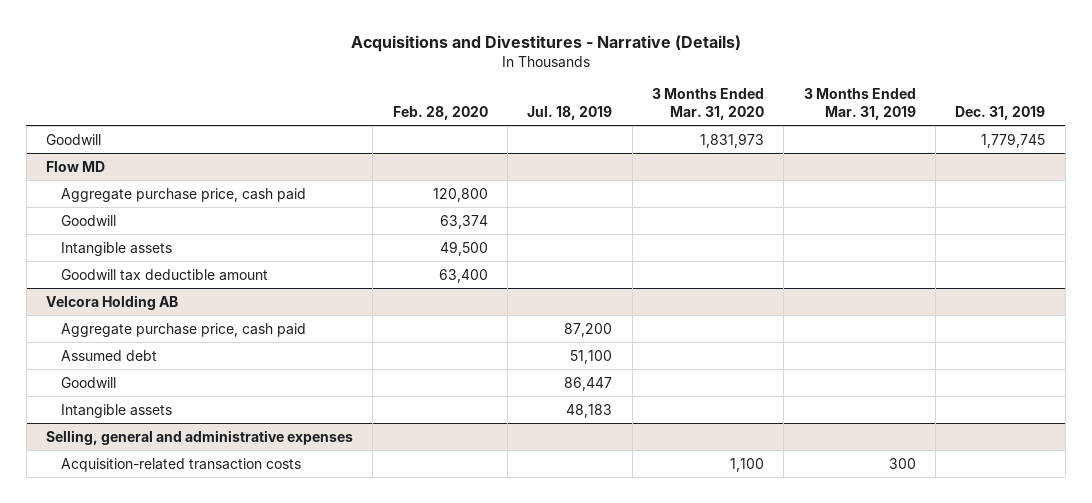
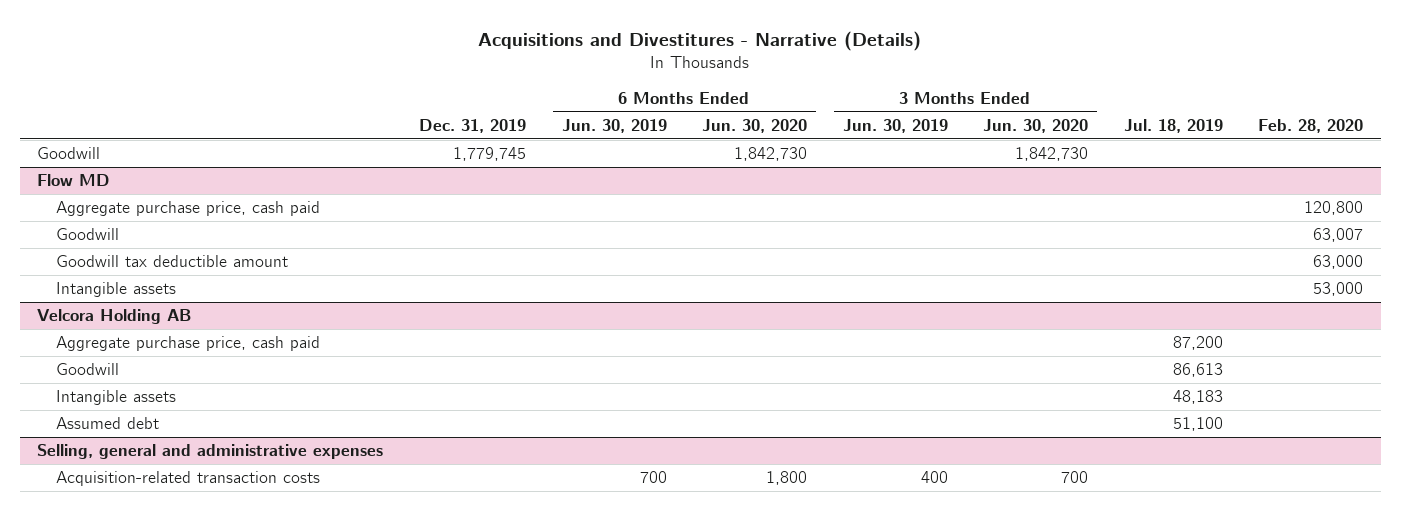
- | Feb. 28, 2020 | Jul. 18, 2019 | 3 Months Ended Mar. 31, 2020 | 3 Months Ended Mar. 31, 2019 | Dec. 31, 2019
+ | Dec. 31, 2019 | 6 Months Ended Jun. 30, 2019 | 6 Months Ended Jun. 30, 2020 | 3 Months Ended Jun. 30, 2019 | 3 Months Ended Jun. 30, 2020 | Jul. 18, 2019 | Feb. 28, 2020
@ Flow MD
- Goodwill | 63,374 | | | |
- Intangible assets | 49,500 | | | |
- Goodwill tax deductible amount | 63,400 | | | |
+ Goodwill | | | | | | | 63,007
+ Goodwill tax deductible amount | | | | | | | 63,000
+ Intangible assets | | | | | | | 53,000
@ Velcora Holding AB
- Goodwill | | 86,447 | | |
+ Goodwill | | | | | | 86,613 |
moved down: Assumed debt | | | | | | 51,100 |

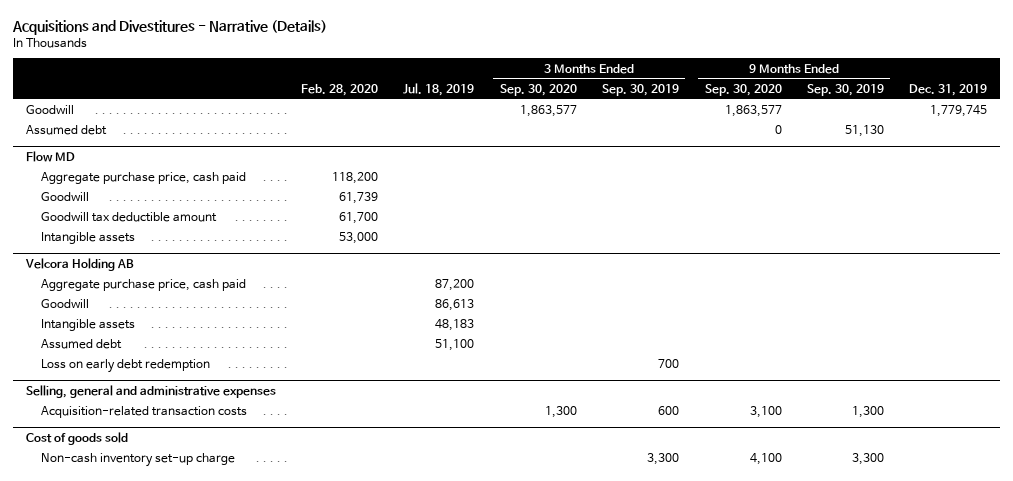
- | Dec. 31, 2019 | 6 Months Ended Jun. 30, 2019 | 6 Months Ended Jun. 30, 2020 | 3 Months Ended Jun. 30, 2019 | 3 Months Ended Jun. 30, 2020 | Jul. 18, 2019 | Feb. 28, 2020
+ | Feb. 28, 2020 | Jul. 18, 2019 | 3 Months Ended Sep. 30, 2020 | 3 Months Ended Sep. 30, 2019 | 9 Months Ended Sep. 30, 2020 | 9 Months Ended Sep. 30, 2019 | Dec. 31, 2019
+ Assumed debt | | | | | 0 | 51,130 |
@ Flow MD
- Aggregate purchase price, cash paid | | | | | | | 120,800
- Goodwill | | | | | | | 63,007
- Goodwill tax deductible amount | | | | | | | 63,000
+ Aggregate purchase price, cash paid | 118,200 | | | | | |
+ Goodwill | 61,739 | | | | | |
+ Goodwill tax deductible amount | 61,700 | | | | | |
@ Velcora Holding AB
+ Loss on early debt redemption | | | | 700 | | |
+ Cost of goods sold
+ Non-cash inventory set-up charge | | | | 3,300 | 4,100 | 3,300 |

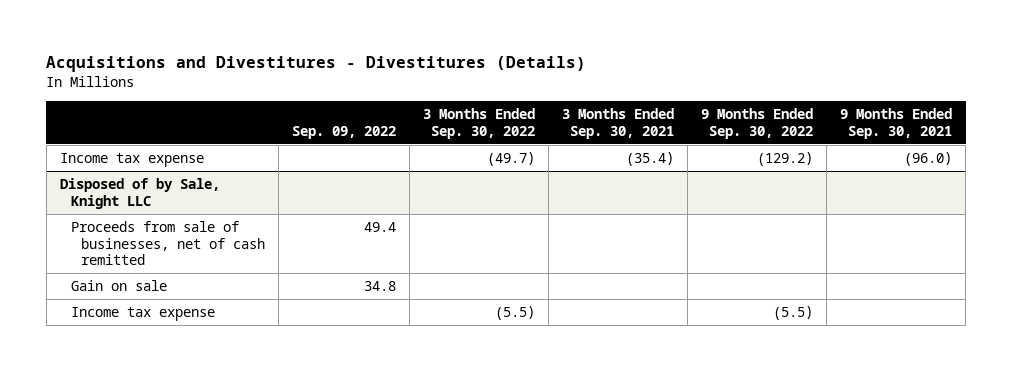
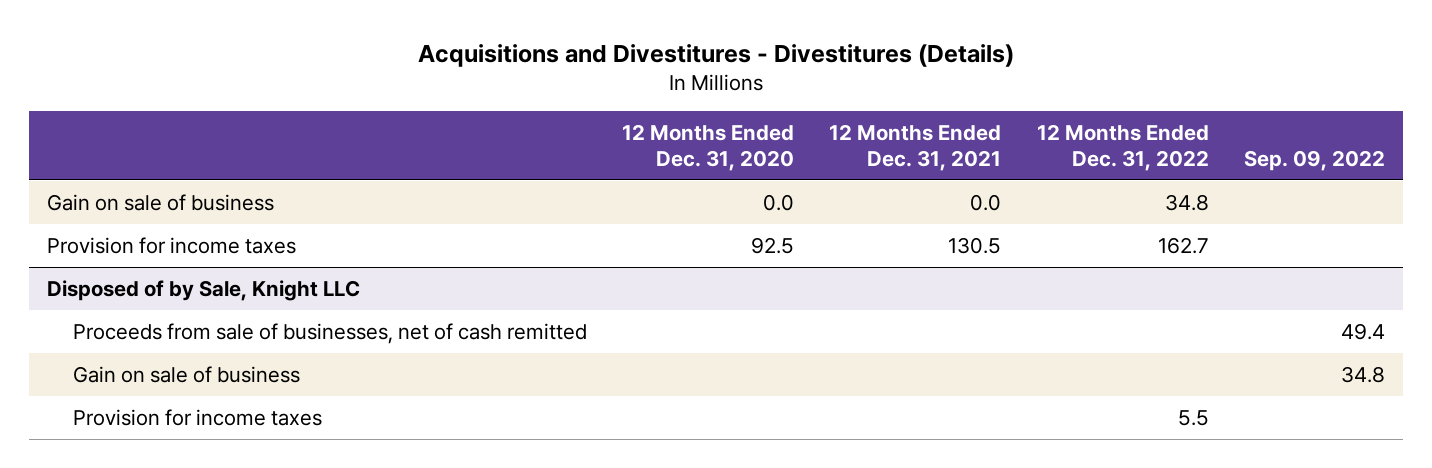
- | Sep. 09, 2022 | 3 Months Ended Sep. 30, 2022 | 3 Months Ended Sep. 30, 2021 | 9 Months Ended Sep. 30, 2022 | 9 Months Ended Sep. 30, 2021
+ | 12 Months Ended Dec. 31, 2020 | 12 Months Ended Dec. 31, 2021 | 12 Months Ended Dec. 31, 2022 | Sep. 09, 2022
- Income tax expense | | (49.7) | (35.4) | (129.2) | (96.0)
+ Gain on sale of business | 0.0 | 0.0 | 34.8 |
+ Provision for income taxes | 92.5 | 130.5 | 162.7 |
@ Disposed of by Sale, Knight LLC
- Gain on sale | 34.8 | | | |
- Income tax expense | | (5.5) | | (5.5) |
+ Gain on sale of business | | | | 34.8
+ Provision for income taxes | | | 5.5 |

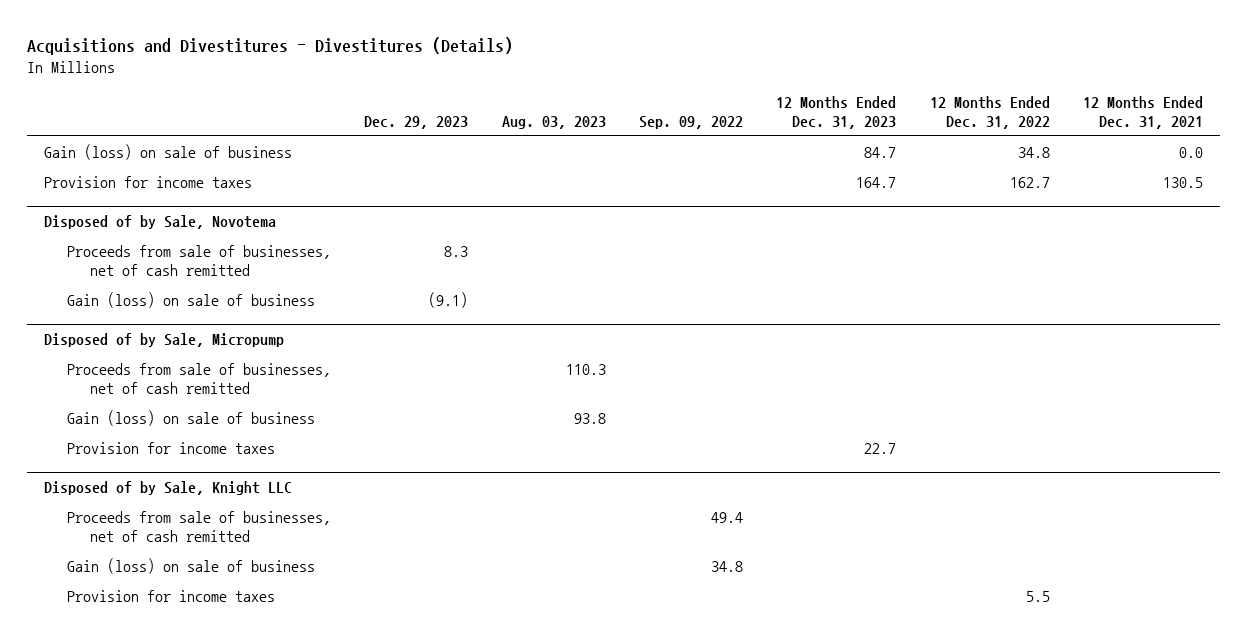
- | 12 Months Ended Dec. 31, 2020 | 12 Months Ended Dec. 31, 2021 | 12 Months Ended Dec. 31, 2022 | Sep. 09, 2022
+ | Dec. 29, 2023 | Aug. 03, 2023 | Sep. 09, 2022 | 12 Months Ended Dec. 31, 2023 | 12 Months Ended Dec. 31, 2022 | 12 Months Ended Dec. 31, 2021
- Gain on sale of business | 0.0 | 0.0 | 34.8 |
+ Gain (loss) on sale of business | | | | 84.7 | 34.8 | 0.0
+ Disposed of by Sale, Novotema
+ Proceeds from sale of businesses, net of cash remitted | 8.3 | | | | |
+ Gain (loss) on sale of business | (9.1) | | | | |
+ Disposed of by Sale, Micropump
+ Proceeds from sale of businesses, net of cash remitted | | 110.3 | | | |
+ Gain (loss) on sale of business | | 93.8 | | | |
+ Provision for income taxes | | | | 22.7 | |
@ Disposed of by Sale, Knight LLC
- Gain on sale of business | | | | 34.8
+ Gain (loss) on sale of business | | | 34.8 | | |

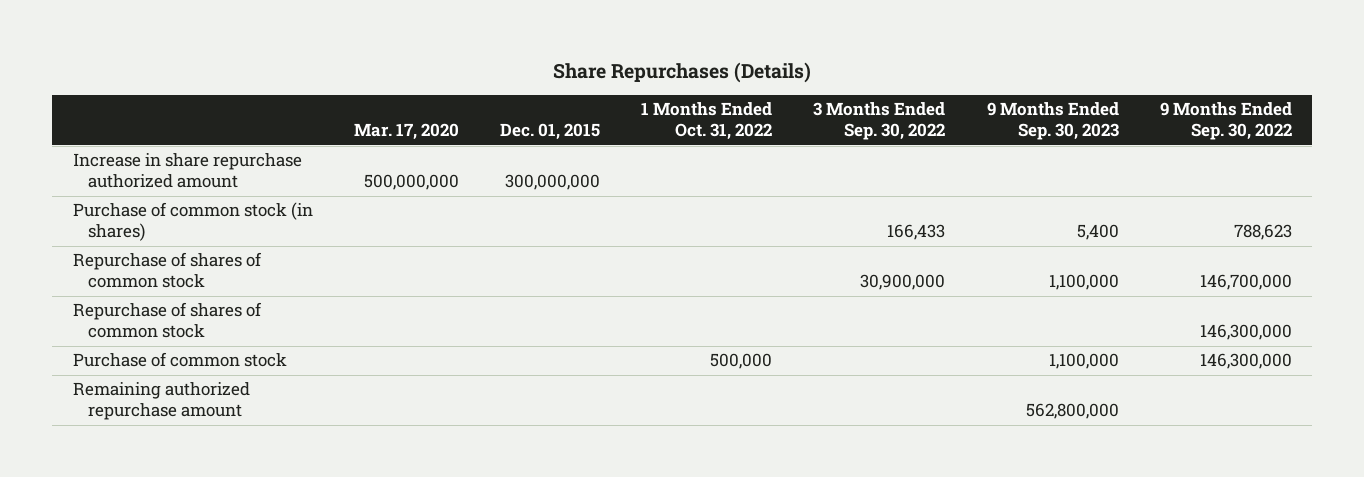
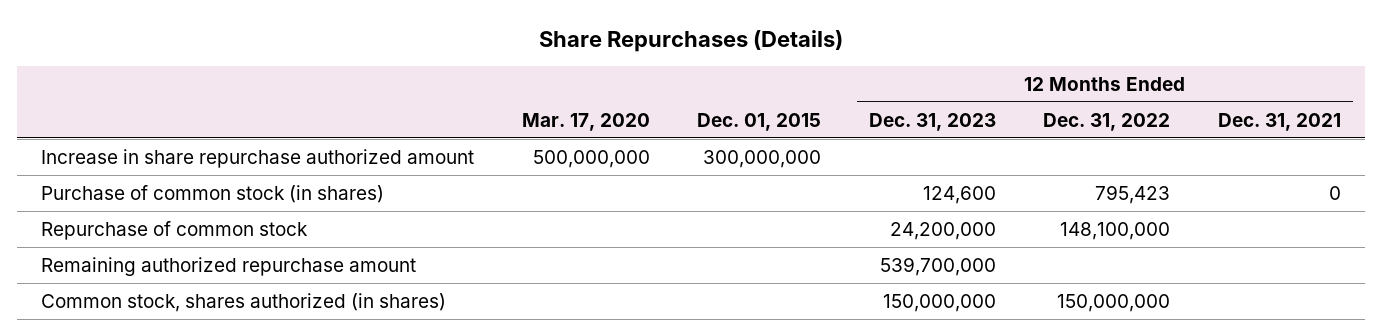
- | Mar. 17, 2020 | Dec. 01, 2015 | 1 Months Ended Oct. 31, 2022 | 3 Months Ended Sep. 30, 2022 | 9 Months Ended Sep. 30, 2023 | 9 Months Ended Sep. 30, 2022
+ | Mar. 17, 2020 | Dec. 01, 2015 | 12 Months Ended Dec. 31, 2023 | 12 Months Ended Dec. 31, 2022 | 12 Months Ended Dec. 31, 2021
- Repurchase of shares of common stock | | | | 30,900,000 | 1,100,000 | 146,700,000
- Repurchase of shares of common stock | | | | | | 146,300,000
- Purchase of common stock | | | 500,000 | | 1,100,000 | 146,300,000
+ Repurchase of common stock | | | 24,200,000 | 148,100,000 |
+ Common stock, shares authorized (in shares) | | | 150,000,000 | 150,000,000 |

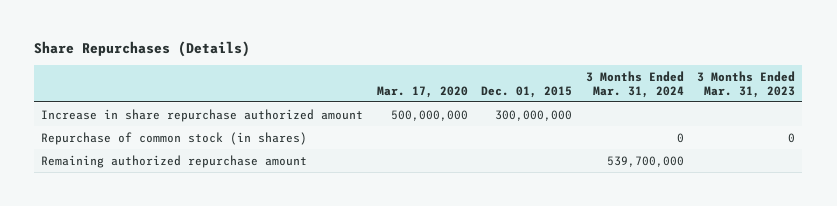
- | Mar. 17, 2020 | Dec. 01, 2015 | 12 Months Ended Dec. 31, 2023 | 12 Months Ended Dec. 31, 2022 | 12 Months Ended Dec. 31, 2021
+ | Mar. 17, 2020 | Dec. 01, 2015 | 3 Months Ended Mar. 31, 2024 | 3 Months Ended Mar. 31, 2023
- Purchase of common stock (in shares) | | | 124,600 | 795,423 | 0
- Repurchase of common stock | | | 24,200,000 | 148,100,000 |
+ Repurchase of common stock (in shares) | | | 0 | 0
- Common stock, shares authorized (in shares) | | | 150,000,000 | 150,000,000 |

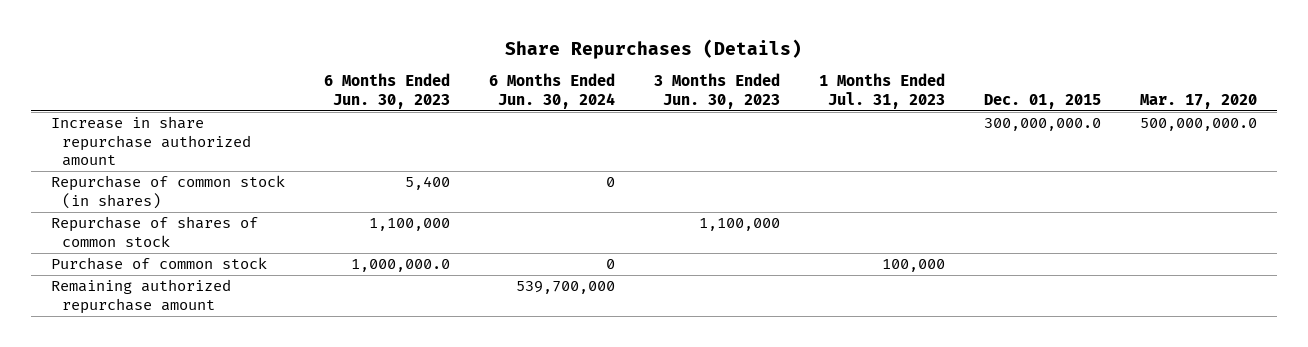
- | Mar. 17, 2020 | Dec. 01, 2015 | 3 Months Ended Mar. 31, 2024 | 3 Months Ended Mar. 31, 2023
+ | 6 Months Ended Jun. 30, 2023 | 6 Months Ended Jun. 30, 2024 | 3 Months Ended Jun. 30, 2023 | 1 Months Ended Jul. 31, 2023 | Dec. 01, 2015 | Mar. 17, 2020
- Increase in share repurchase authorized amount | 500,000,000 | 300,000,000 | |
+ Increase in share repurchase authorized amount | | | | | 300,000,000.0 | 500,000,000.0
+ Repurchase of shares of common stock | 1,100,000 | | 1,100,000 | | |
+ Purchase of common stock | 1,000,000.0 | 0 | | 100,000 | |

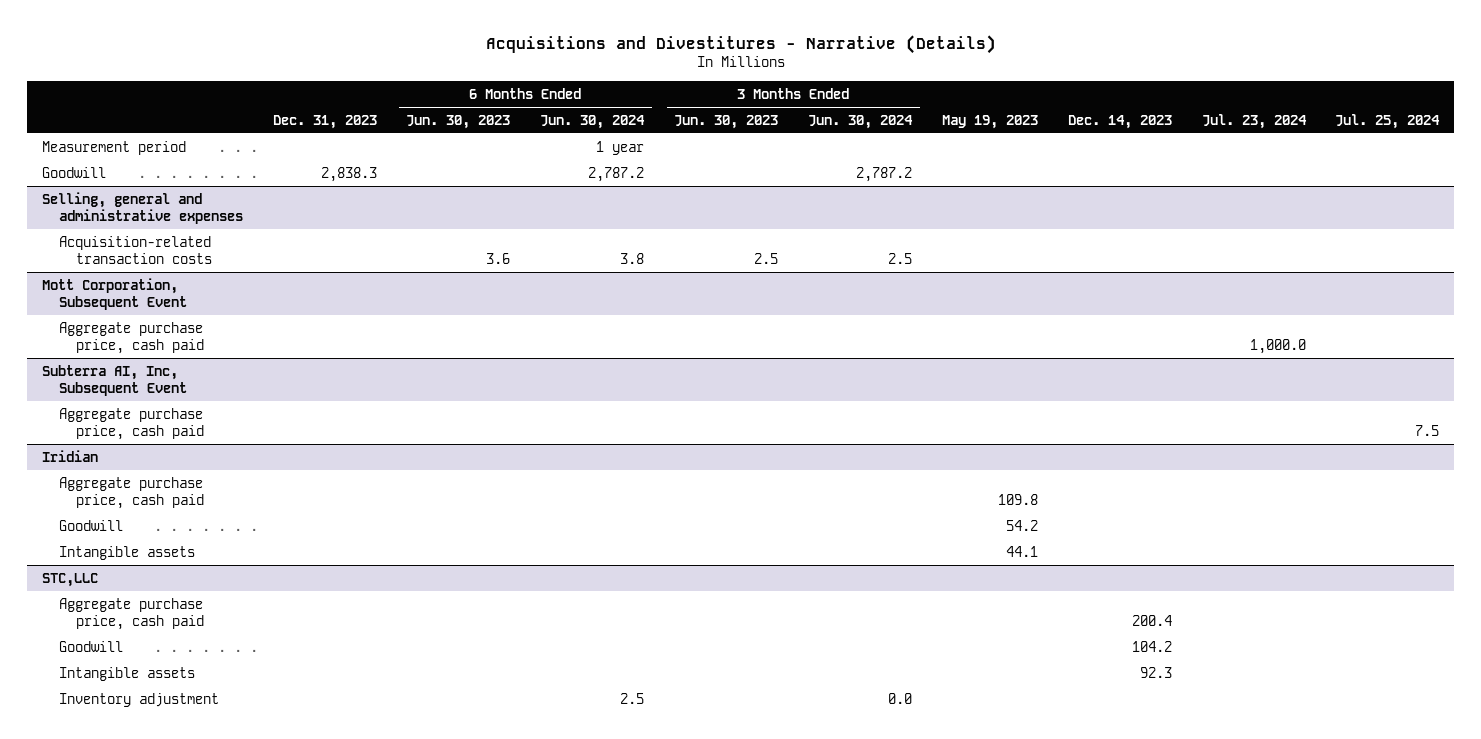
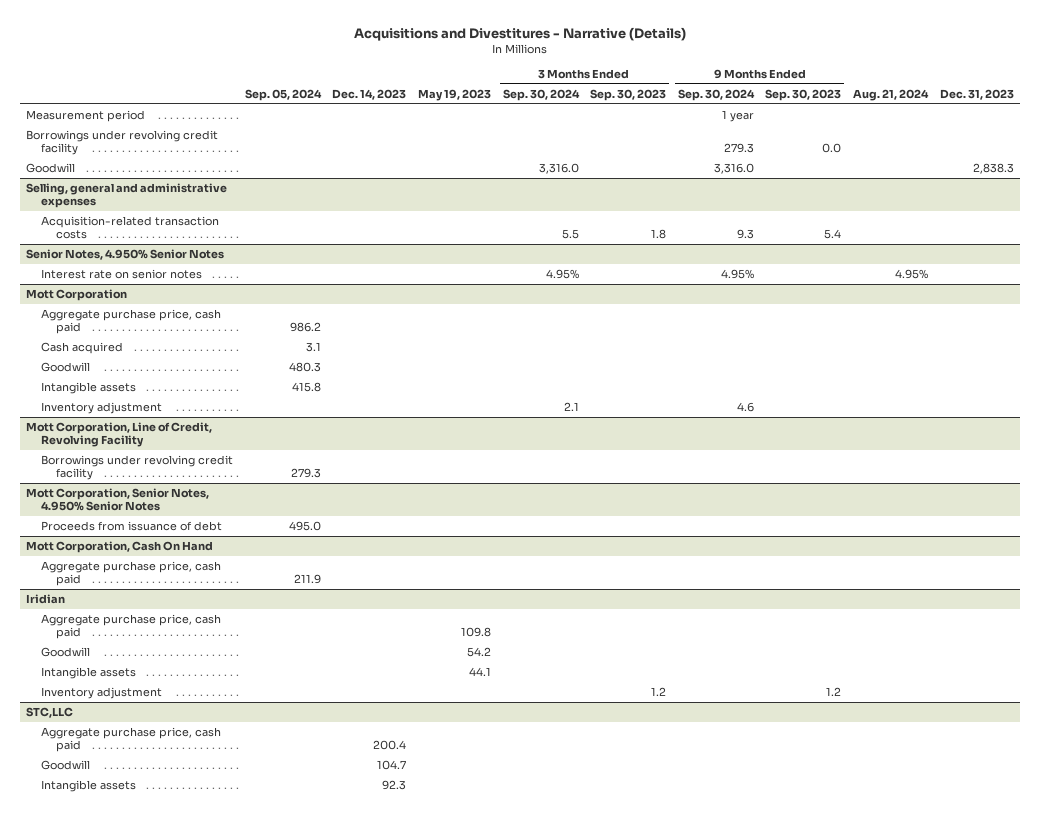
- | Dec. 31, 2023 | 6 Months Ended Jun. 30, 2023 | 6 Months Ended Jun. 30, 2024 | 3 Months Ended Jun. 30, 2023 | 3 Months Ended Jun. 30, 2024 | May 19, 2023 | Dec. 14, 2023 | Jul. 23, 2024 | Jul. 25, 2024
+ | Sep. 05, 2024 | Dec. 14, 2023 | May 19, 2023 | 3 Months Ended Sep. 30, 2024 | 3 Months Ended Sep. 30, 2023 | 9 Months Ended Sep. 30, 2024 | 9 Months Ended Sep. 30, 2023 | Aug. 21, 2024 | Dec. 31, 2023
+ Borrowings under revolving credit facility | | | | | | 279.3 | 0.0 | |
- Mott Corporation, Subsequent Event
+ Senior Notes, 4.950% Senior Notes
+ Interest rate on senior notes | | | | 4.95% | | 4.95% | | 4.95% |
+ Mott Corporation
- Subterra AI, Inc, Subsequent Event
- Aggregate purchase price, cash paid | | | | | | | | | 7.5
+ Cash acquired | 3.1 | | | | | | | |
+ Goodwill | 480.3 | | | | | | | |
+ Intangible assets | 415.8 | | | | | | | |
+ Inventory adjustment | | | | 2.1 | | 4.6 | | |
+ Mott Corporation, Line of Credit, Revolving Facility
+ Borrowings under revolving credit facility | 279.3 | | | | | | | |
+ Mott Corporation, Senior Notes, 4.950% Senior Notes
+ Proceeds from issuance of debt | 495.0 | | | | | | | |
+ Mott Corporation, Cash On Hand
+ Aggregate purchase price, cash paid | 211.9 | | | | | | | |
@ Iridian
+ Inventory adjustment | | | | | 1.2 | | 1.2 | |
@ STC,LLC
- Goodwill | | | | | | | 104.2 | |
+ Goodwill | | 104.7 | | | | | | |
- Inventory adjustment | | | 2.5 | | 0.0 | | | |

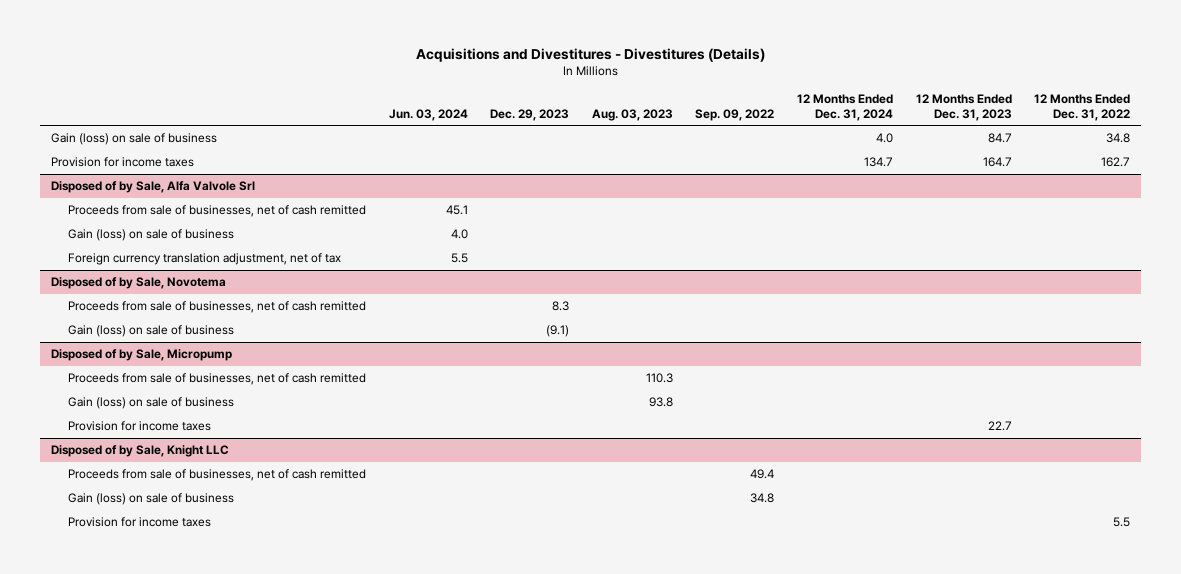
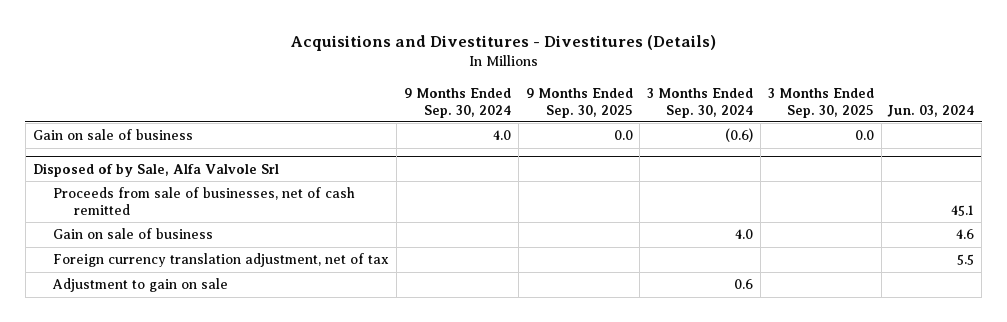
- | Jun. 03, 2024 | Dec. 29, 2023 | Aug. 03, 2023 | Sep. 09, 2022 | 12 Months Ended Dec. 31, 2024 | 12 Months Ended Dec. 31, 2023 | 12 Months Ended Dec. 31, 2022
+ | 9 Months Ended Sep. 30, 2024 | 9 Months Ended Sep. 30, 2025 | 3 Months Ended Sep. 30, 2024 | 3 Months Ended Sep. 30, 2025 | Jun. 03, 2024
- Gain (loss) on sale of business | | | | | 4.0 | 84.7 | 34.8
- Provision for income taxes | | | | | 134.7 | 164.7 | 162.7
+ Gain on sale of business | 4.0 | 0.0 | (0.6) | 0.0 |
@ Disposed of by Sale, Alfa Valvole Srl
- Gain (loss) on sale of business | 4.0 | | | | | |
+ Gain on sale of business | | | 4.0 | | 4.6
- Disposed of by Sale, Novotema
- Proceeds from sale of businesses, net of cash remitted | | 8.3 | | | | |
- Gain (loss) on sale of business | | (9.1) | | | | |
- Disposed of by Sale, Micropump
- Proceeds from sale of businesses, net of cash remitted | | | 110.3 | | | |
- Gain (loss) on sale of business | | | 93.8 | | | |
- Provision for income taxes | | | | | | 22.7 |
- Disposed of by Sale, Knight LLC
- Proceeds from sale of businesses, net of cash remitted | | | | 49.4 | | |
- Gain (loss) on sale of business | | | | 34.8 | | |
- Provision for income taxes | | | | | | | 5.5
@ Disposed of by Sale, Alfa Valvole Srl
+ Adjustment to gain on sale | | | 0.6 | |

